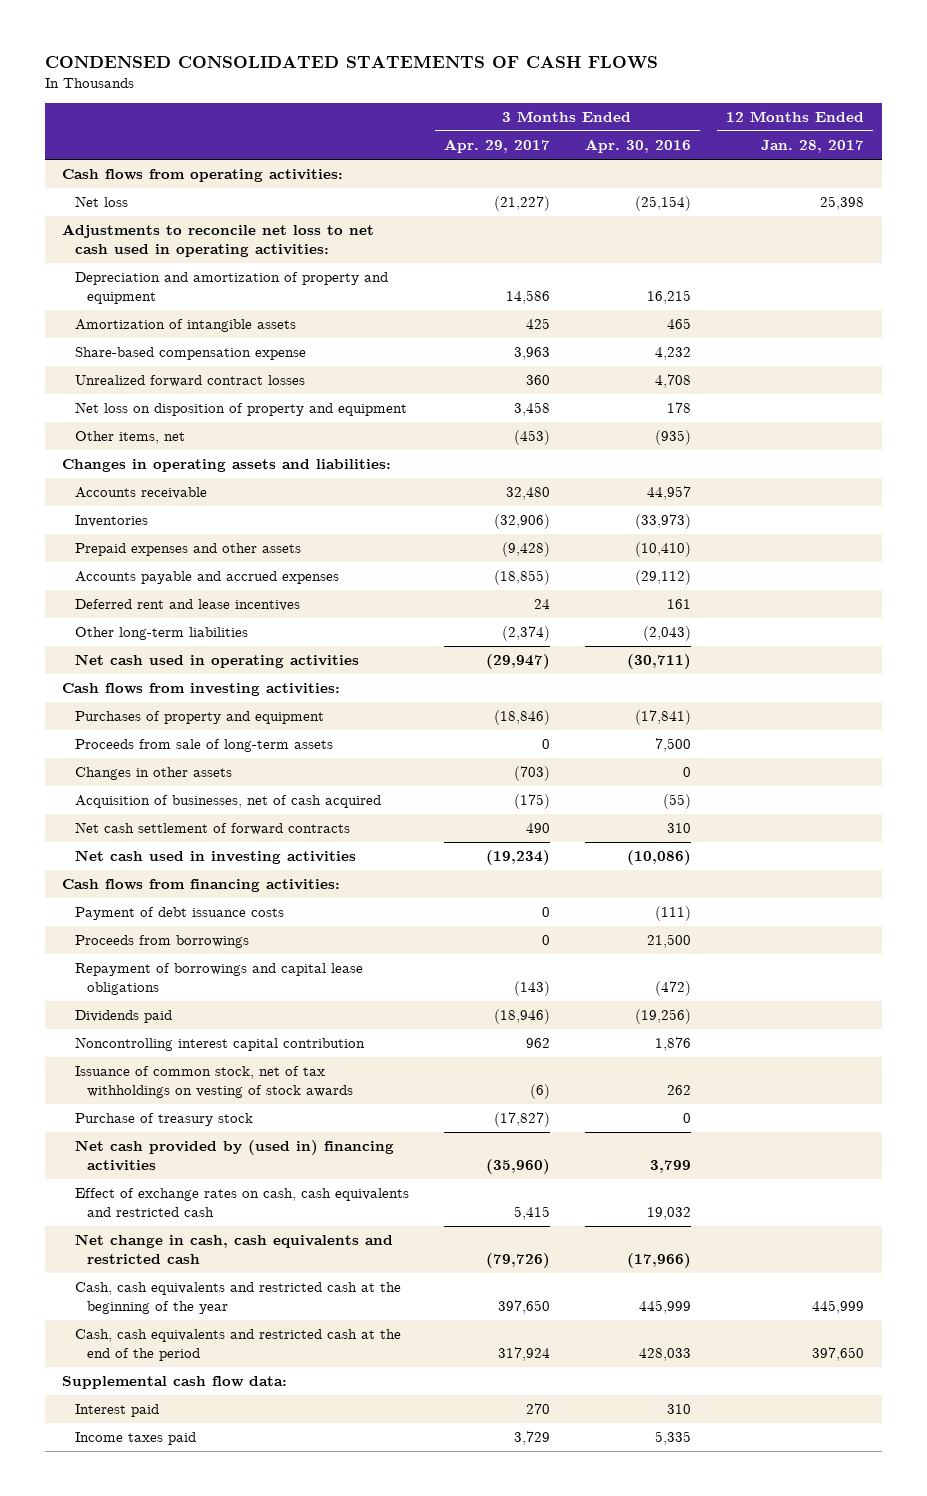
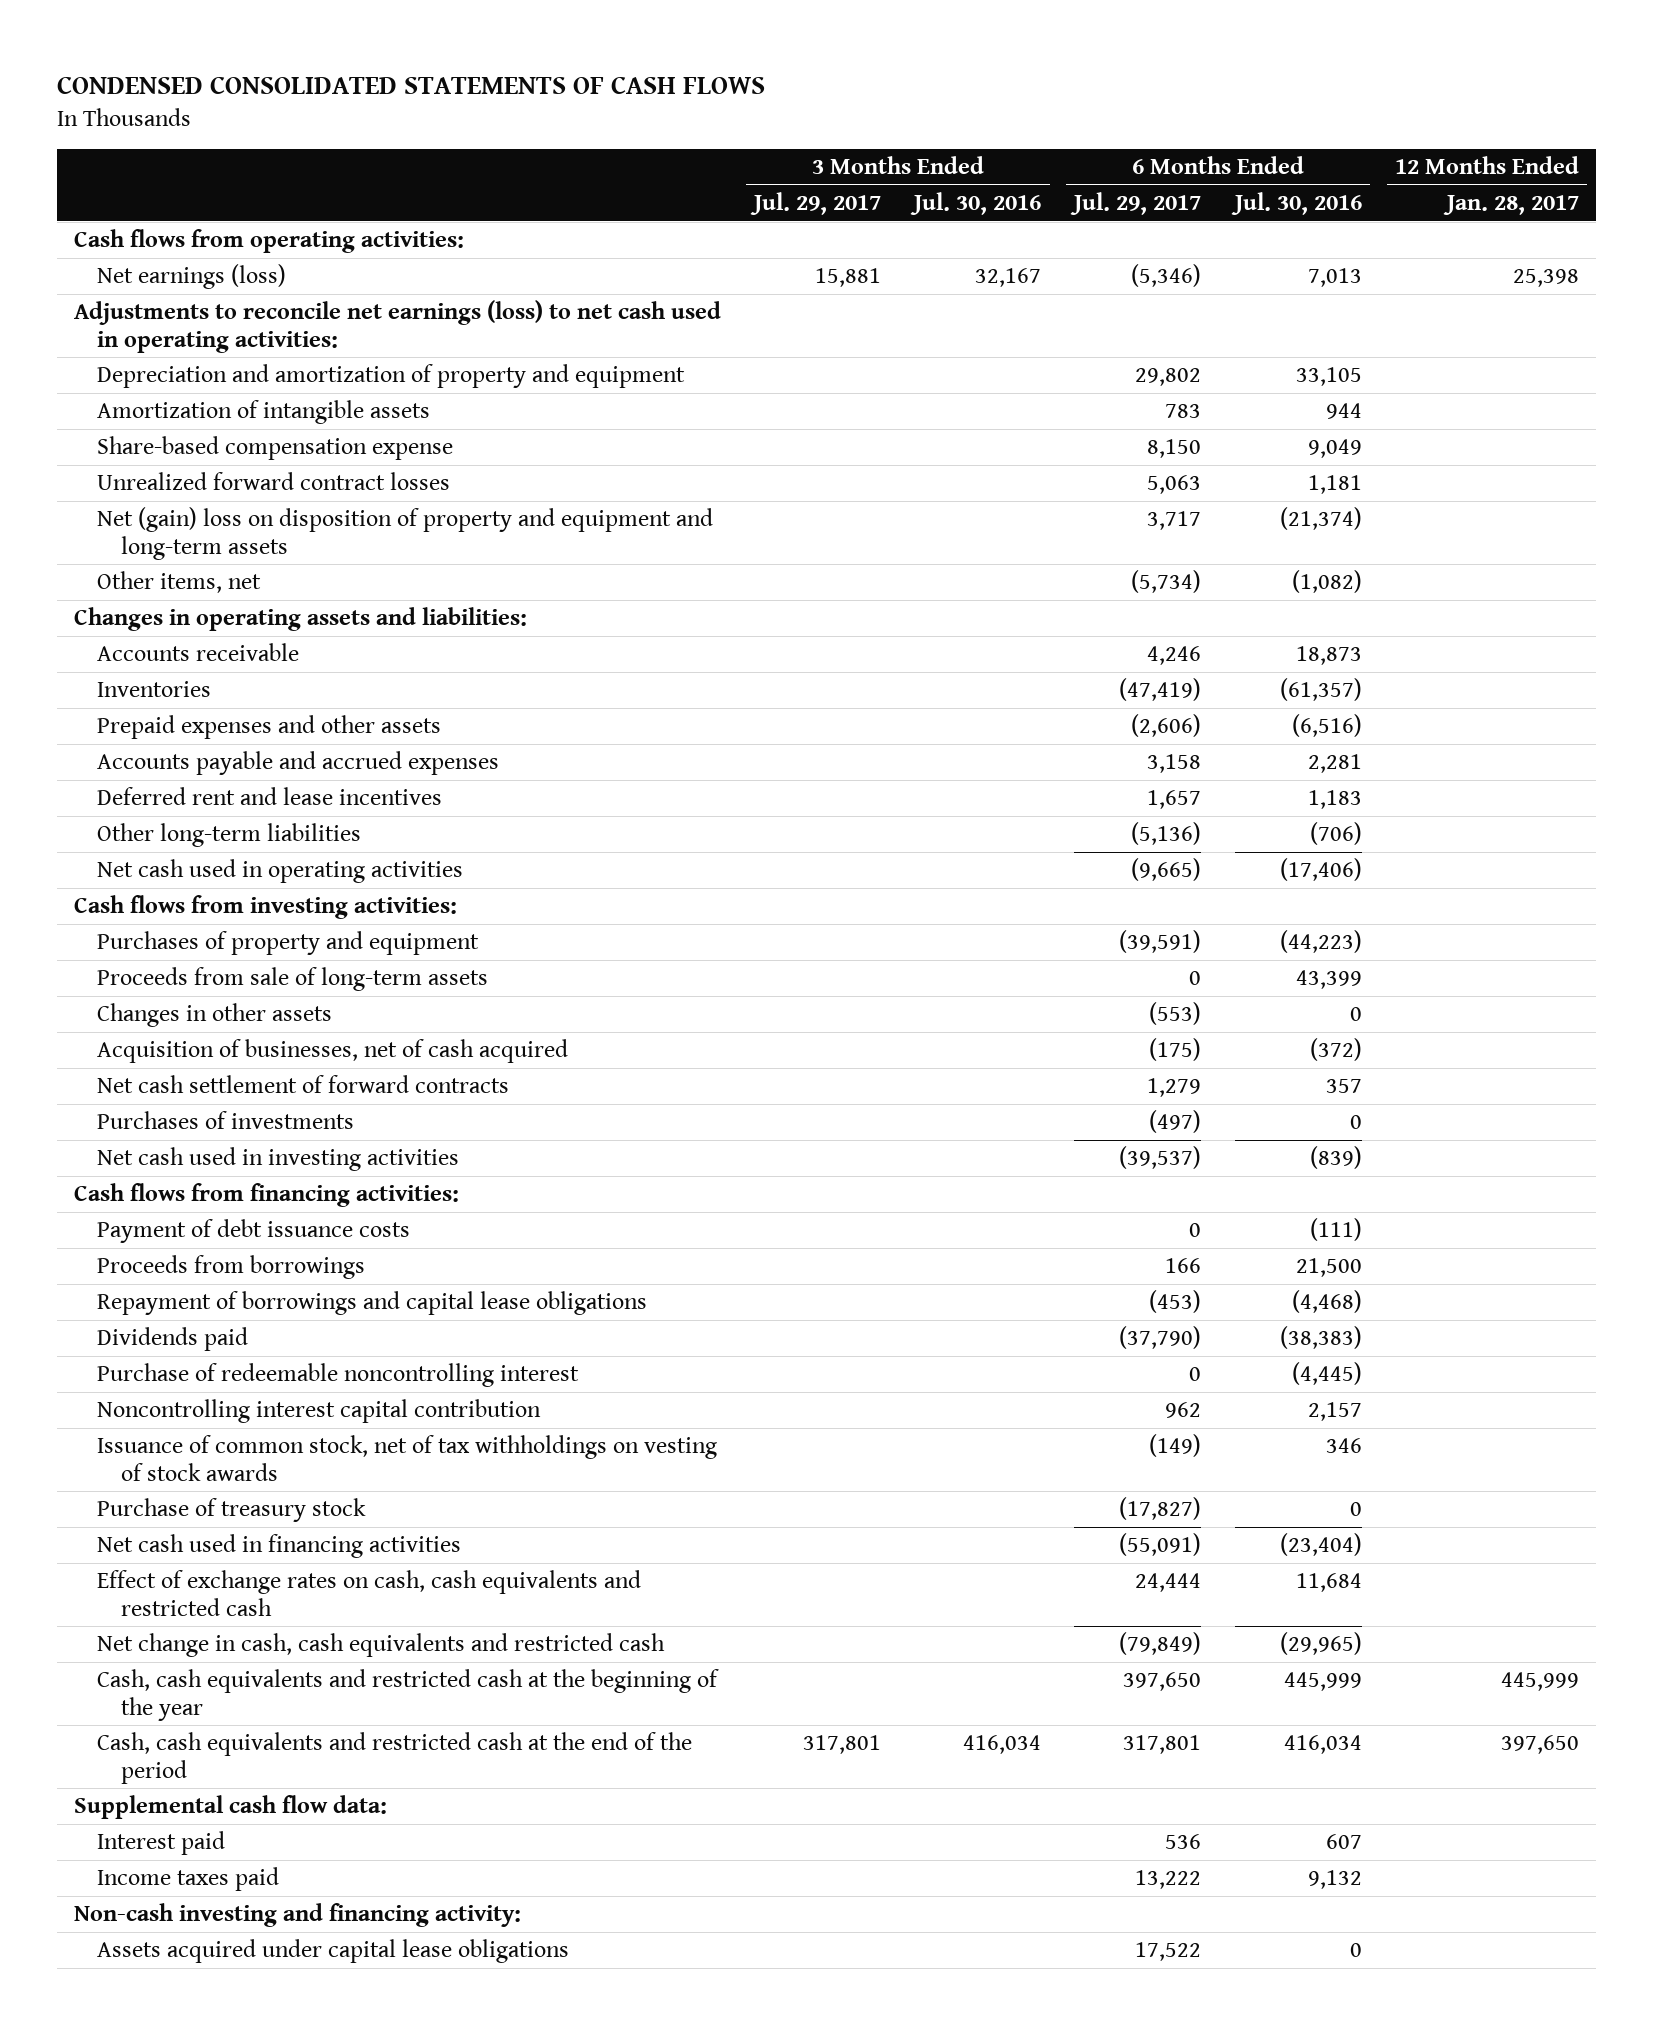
- | 3 Months Ended Apr. 29, 2017 | 3 Months Ended Apr. 30, 2016 | 12 Months Ended Jan. 28, 2017
+ | 3 Months Ended Jul. 29, 2017 | 3 Months Ended Jul. 30, 2016 | 6 Months Ended Jul. 29, 2017 | 6 Months Ended Jul. 30, 2016 | 12 Months Ended Jan. 28, 2017
- Net loss | (21,227) | (25,154) | 25,398
- Adjustments to reconcile net loss to net cash used in operating activities:
+ Net earnings (loss) | 15,881 | 32,167 | (5,346) | 7,013 | 25,398
+ Adjustments to reconcile net earnings (loss) to net cash used in operating activities:
- Net loss on disposition of property and equipment | 3,458 | 178 |
+ Net (gain) loss on disposition of property and equipment and long-term assets | | | 3,717 | (21,374) |
+ Purchases of investments | | | (497) | 0 |
+ Purchase of redeemable noncontrolling interest | | | 0 | (4,445) |
- Net cash provided by (used in) financing activities | (35,960) | 3,799 |
+ Net cash used in financing activities | | | (55,091) | (23,404) |
+ Non-cash investing and financing activity:
+ Assets acquired under capital lease obligations | | | 17,522 | 0 |

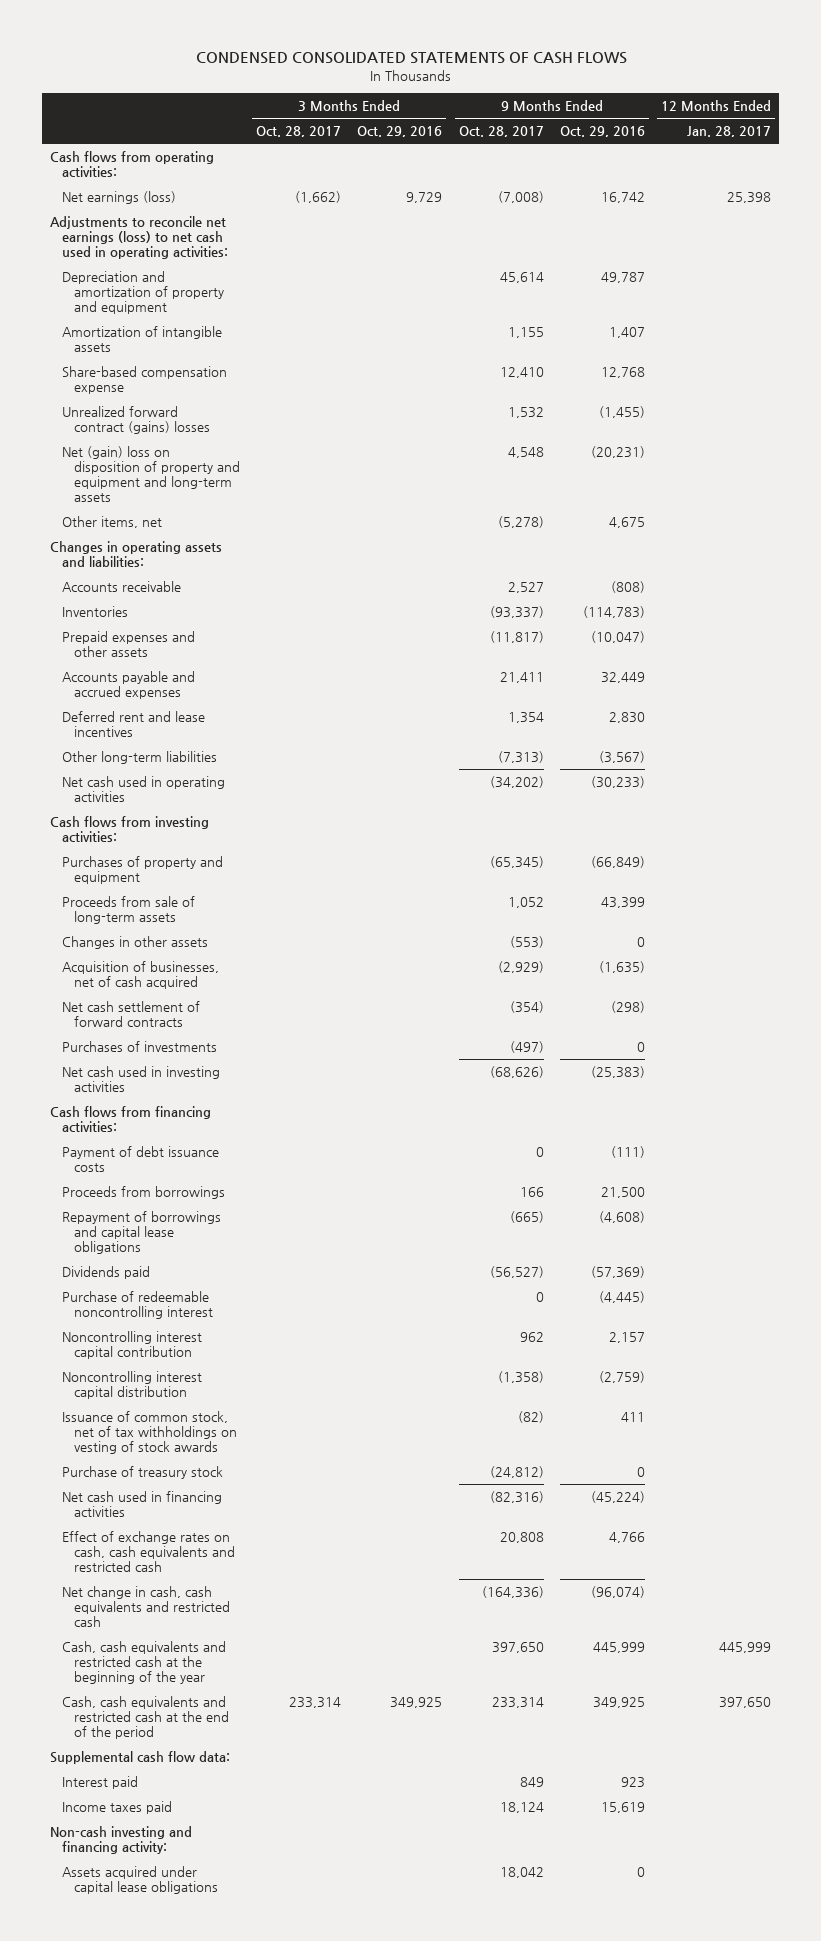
- | 3 Months Ended Jul. 29, 2017 | 3 Months Ended Jul. 30, 2016 | 6 Months Ended Jul. 29, 2017 | 6 Months Ended Jul. 30, 2016 | 12 Months Ended Jan. 28, 2017
+ | 3 Months Ended Oct. 28, 2017 | 3 Months Ended Oct. 29, 2016 | 9 Months Ended Oct. 28, 2017 | 9 Months Ended Oct. 29, 2016 | 12 Months Ended Jan. 28, 2017
- Unrealized forward contract losses | | | 5,063 | 1,181 |
+ Unrealized forward contract (gains) losses | | | 1,532 | (1,455) |
+ Noncontrolling interest capital distribution | | | (1,358) | (2,759) |

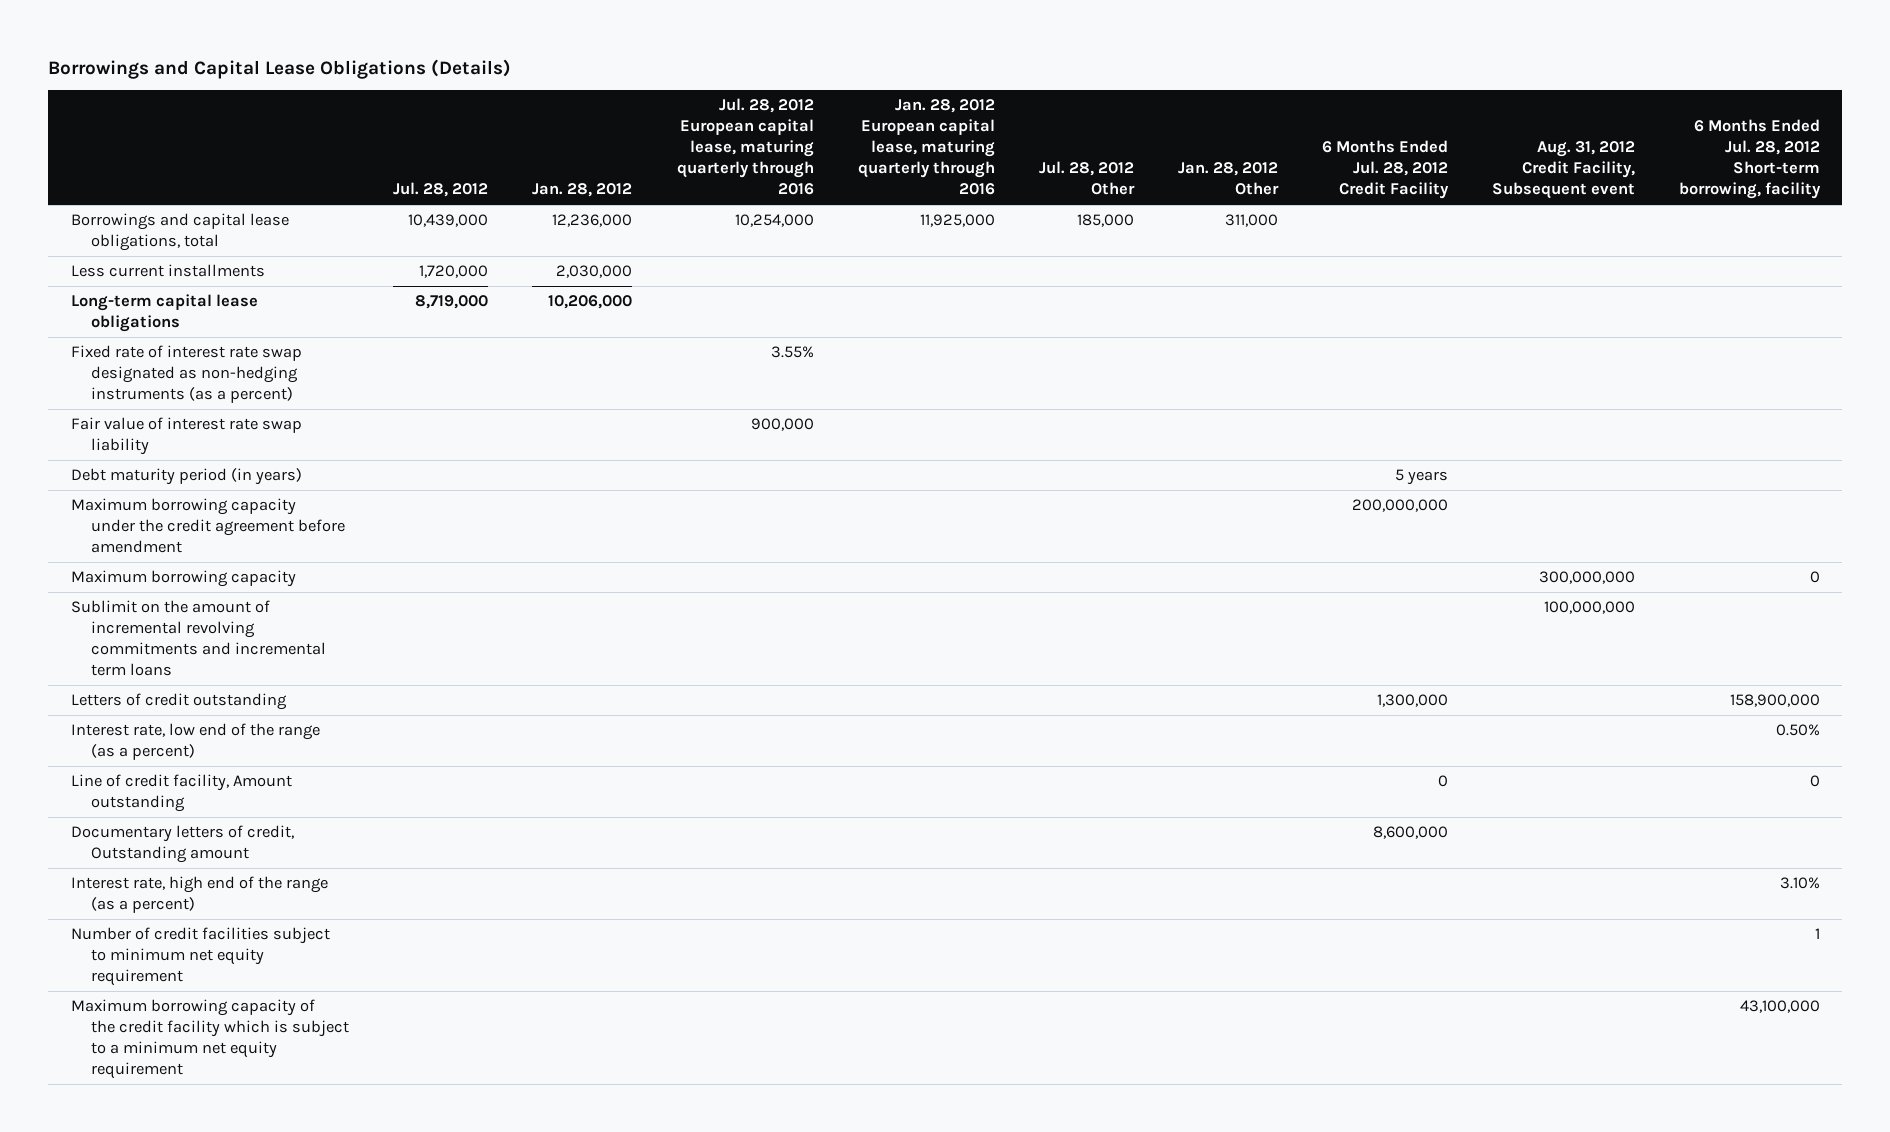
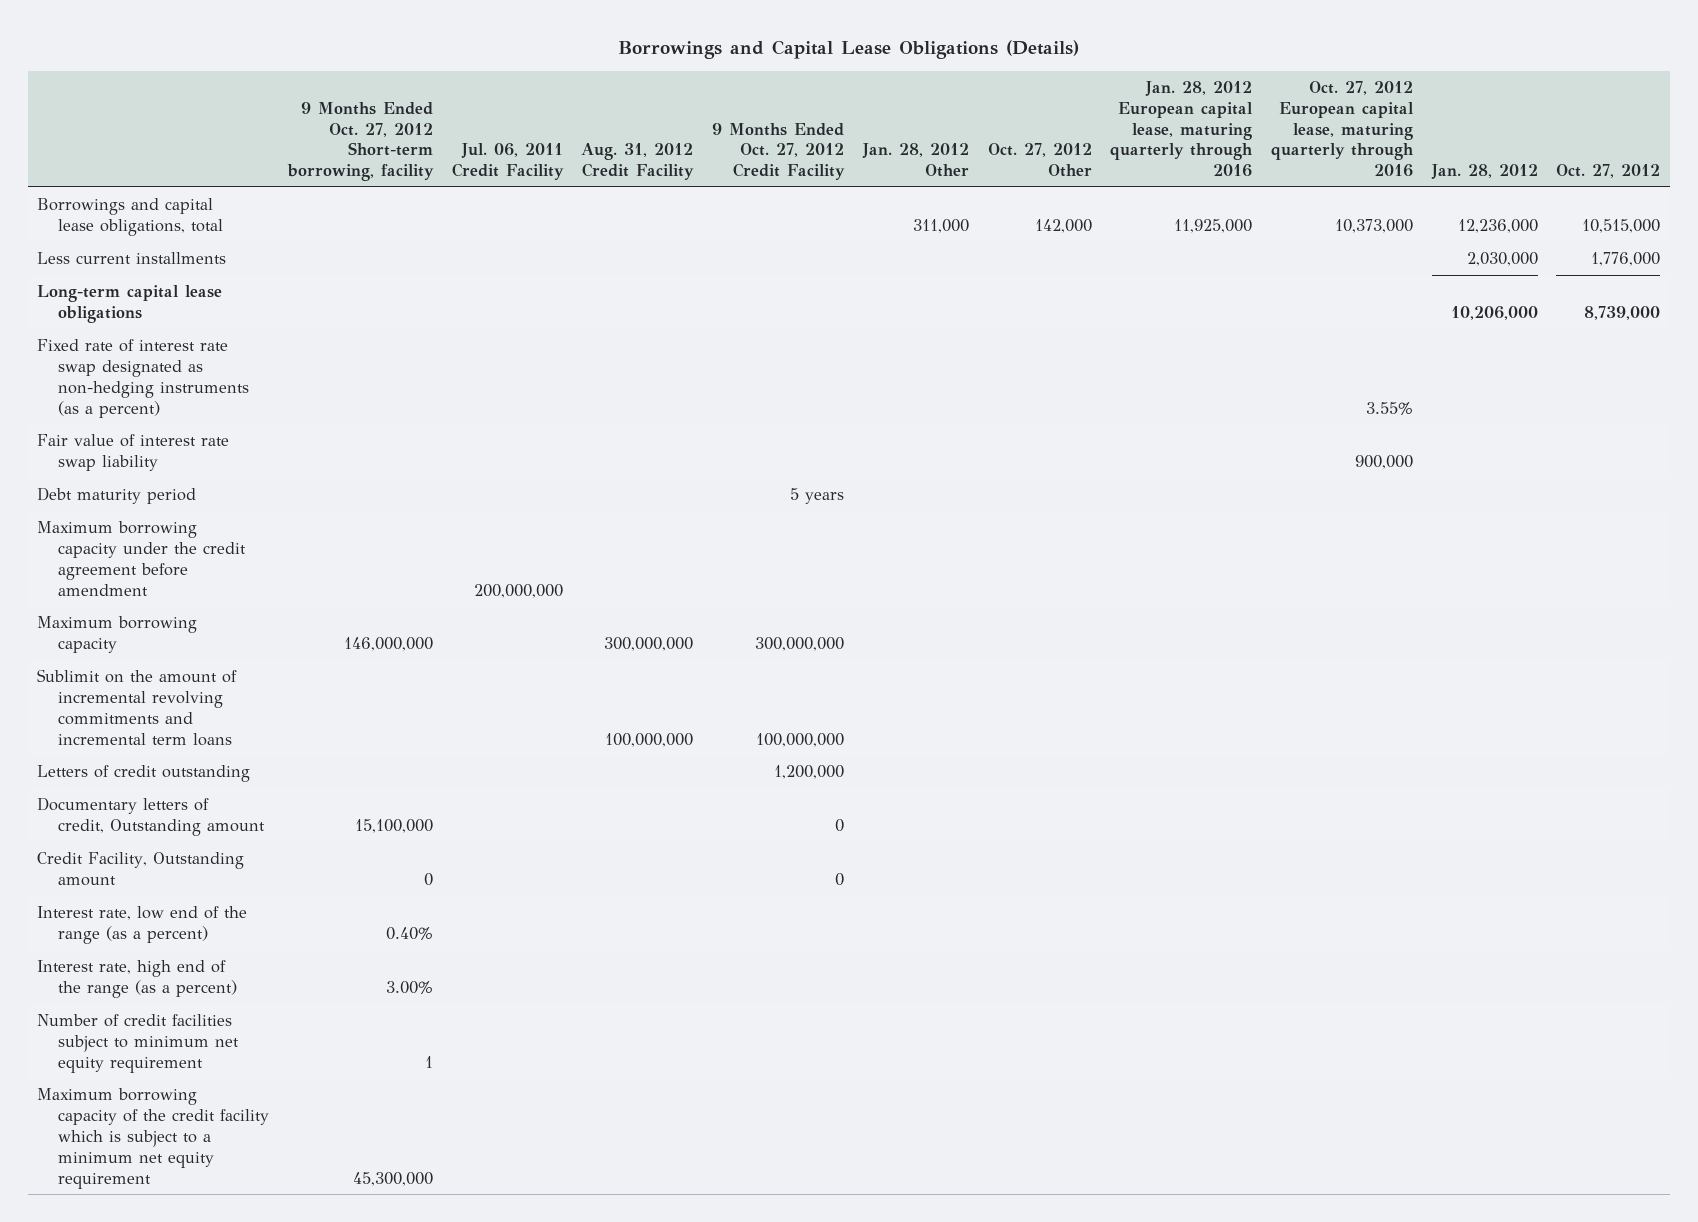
- | Jul. 28, 2012 | Jan. 28, 2012 | Jul. 28, 2012 European capital lease, maturing quarterly through 2016 | Jan. 28, 2012 European capital lease, maturing quarterly through 2016 | Jul. 28, 2012 Other | Jan. 28, 2012 Other | 6 Months Ended Jul. 28, 2012 Credit Facility | Aug. 31, 2012 Credit Facility, Subsequent event | 6 Months Ended Jul. 28, 2012 Short-term borrowing, facility
+ | 9 Months Ended Oct. 27, 2012 Short-term borrowing, facility | Jul. 06, 2011 Credit Facility | Aug. 31, 2012 Credit Facility | 9 Months Ended Oct. 27, 2012 Credit Facility | Jan. 28, 2012 Other | Oct. 27, 2012 Other | Jan. 28, 2012 European capital lease, maturing quarterly through 2016 | Oct. 27, 2012 European capital lease, maturing quarterly through 2016 | Jan. 28, 2012 | Oct. 27, 2012
- Debt maturity period (in years) | | | | | | | 5 years | |
+ Debt maturity period | | | | 5 years | | | | | |
- Line of credit facility, Amount outstanding | | | | | | | 0 | | 0
+ Credit Facility, Outstanding amount | 0 | | | 0 | | | | | |
moved down: Interest rate, low end of the range (as a percent) | 0.40% | | | | | | | | |

